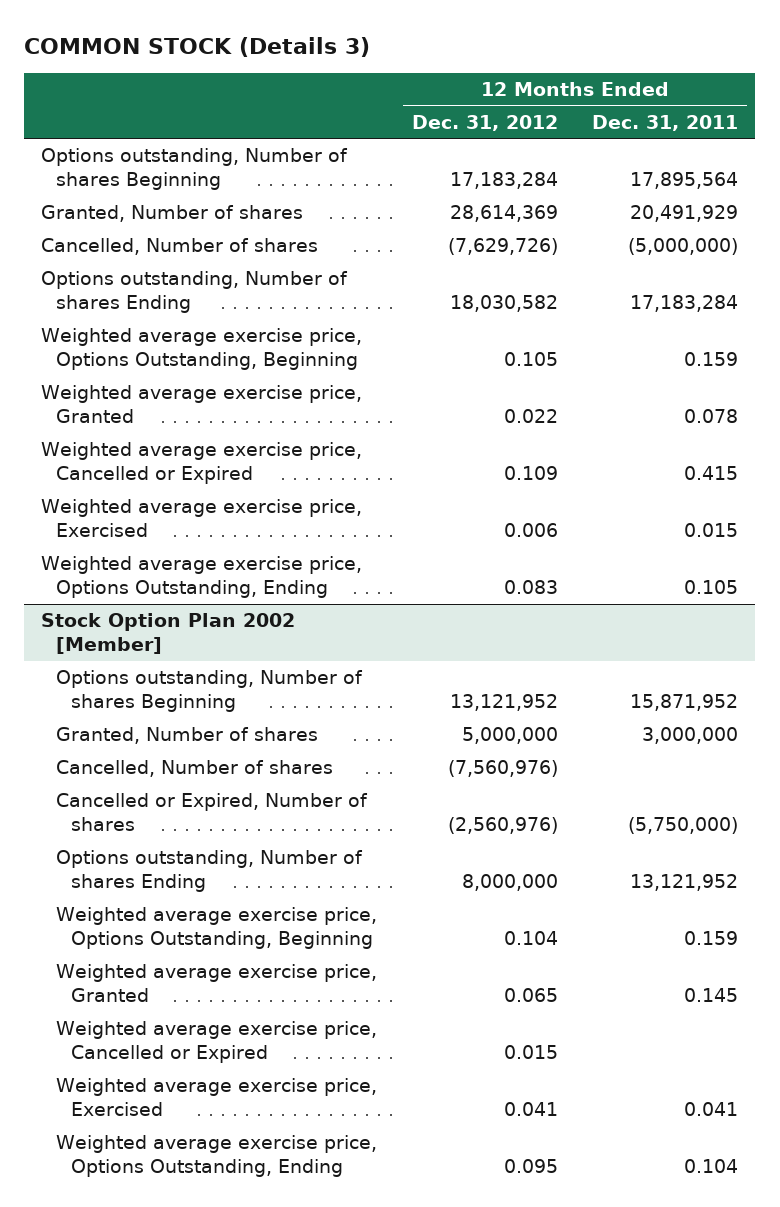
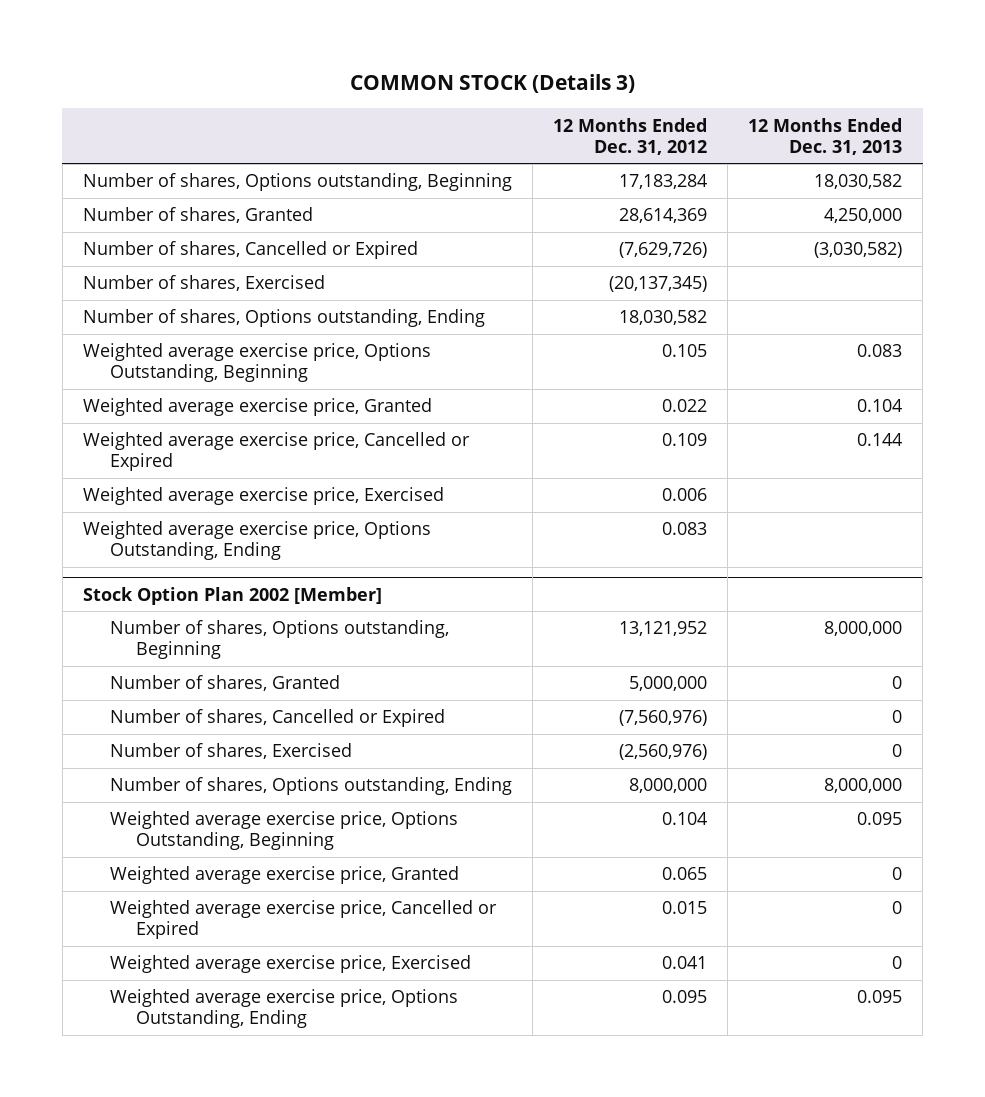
- | 12 Months Ended Dec. 31, 2012 | 12 Months Ended Dec. 31, 2011
+ | 12 Months Ended Dec. 31, 2012 | 12 Months Ended Dec. 31, 2013
- Options outstanding, Number of shares Beginning | 17,183,284 | 17,895,564
- Granted, Number of shares | 28,614,369 | 20,491,929
- Cancelled, Number of shares | (7,629,726) | (5,000,000)
- Options outstanding, Number of shares Ending | 18,030,582 | 17,183,284
+ Number of shares, Options outstanding, Beginning | 17,183,284 | 18,030,582
+ Number of shares, Granted | 28,614,369 | 4,250,000
+ Number of shares, Cancelled or Expired | (7,629,726) | (3,030,582)
+ Number of shares, Exercised | (20,137,345) |
+ Number of shares, Options outstanding, Ending | 18,030,582 |
@ Stock Option Plan 2002 [Member]
- Options outstanding, Number of shares Beginning | 13,121,952 | 15,871,952
- Granted, Number of shares | 5,000,000 | 3,000,000
- Cancelled, Number of shares | (7,560,976) |
- Cancelled or Expired, Number of shares | (2,560,976) | (5,750,000)
- Options outstanding, Number of shares Ending | 8,000,000 | 13,121,952
+ Number of shares, Options outstanding, Beginning | 13,121,952 | 8,000,000
+ Number of shares, Granted | 5,000,000 | 0
+ Number of shares, Cancelled or Expired | (7,560,976) | 0
+ Number of shares, Exercised | (2,560,976) | 0
+ Number of shares, Options outstanding, Ending | 8,000,000 | 8,000,000

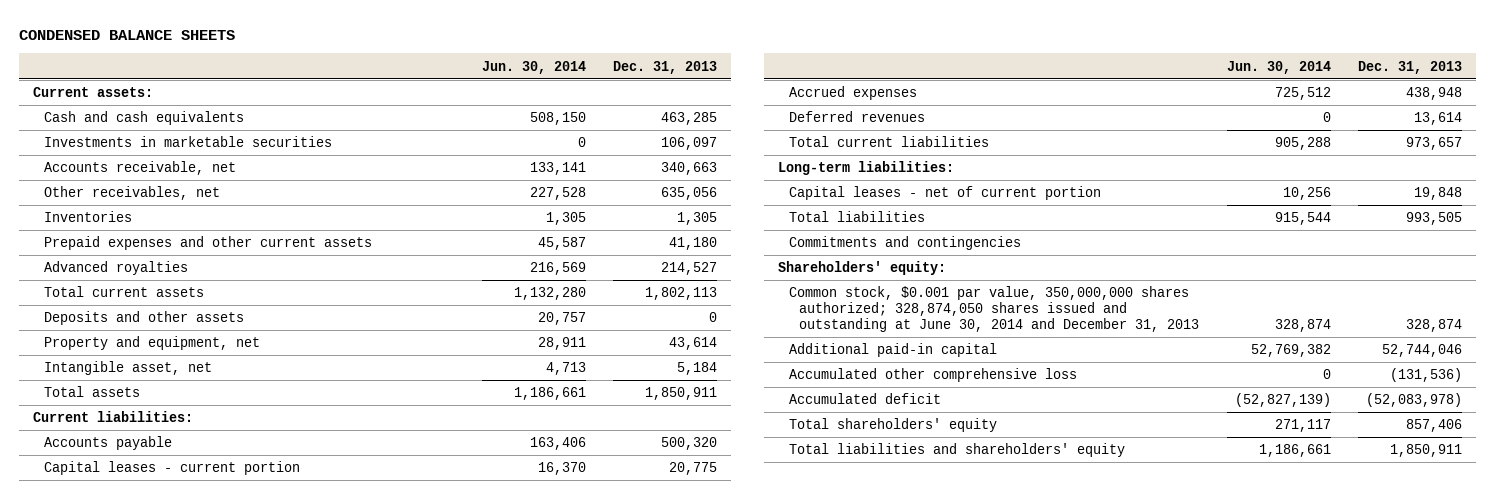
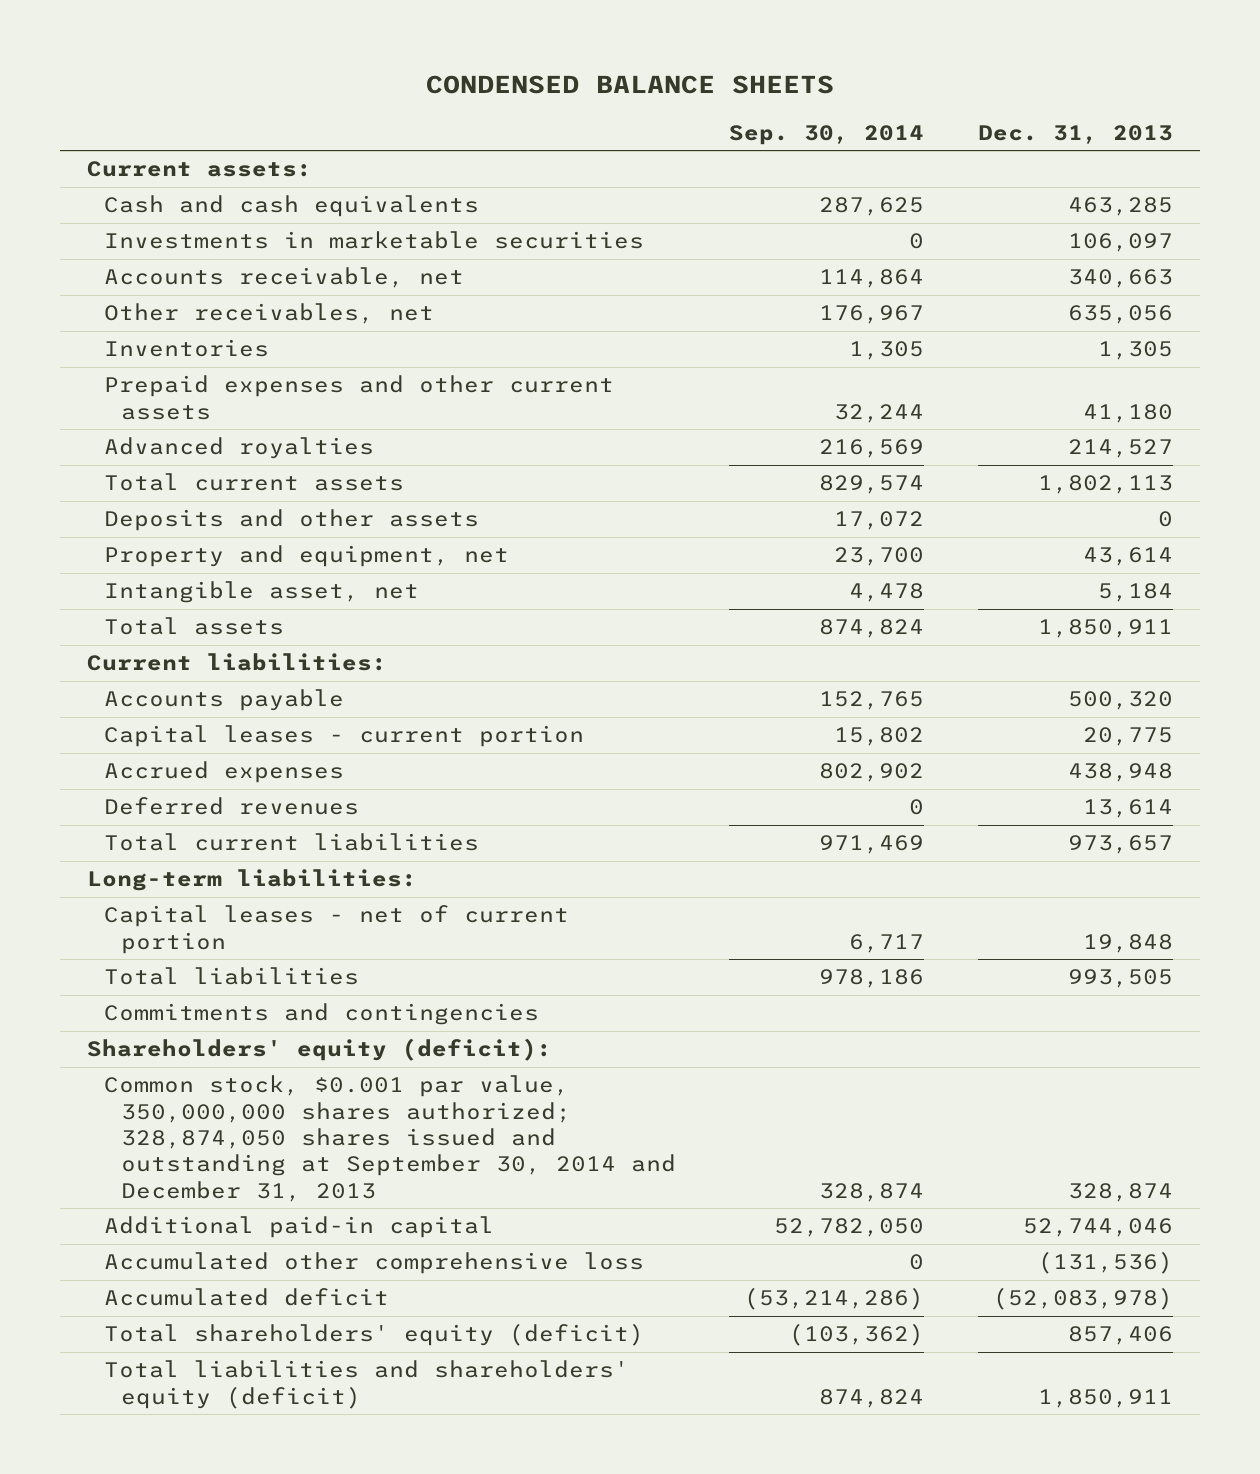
- | Jun. 30, 2014 | Dec. 31, 2013
+ | Sep. 30, 2014 | Dec. 31, 2013
- Shareholders' equity:
- Common stock, $0.001 par value, 350,000,000 shares authorized; 328,874,050 shares issued and outstanding at June 30, 2014 and December 31, 2013 | 328,874 | 328,874
+ Shareholders' equity (deficit):
+ Common stock, $0.001 par value, 350,000,000 shares authorized; 328,874,050 shares issued and outstanding at September 30, 2014 and December 31, 2013 | 328,874 | 328,874
- Total shareholders' equity | 271,117 | 857,406
- Total liabilities and shareholders' equity | 1,186,661 | 1,850,911
+ Total shareholders' equity (deficit) | (103,362) | 857,406
+ Total liabilities and shareholders' equity (deficit) | 874,824 | 1,850,911

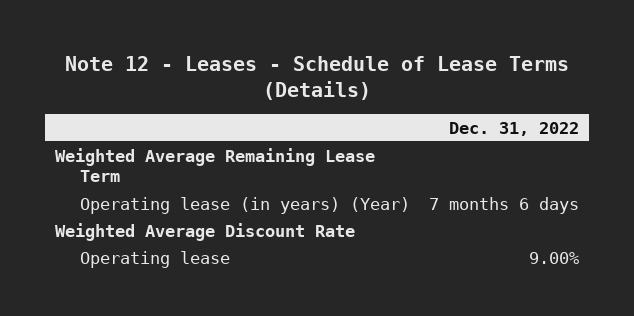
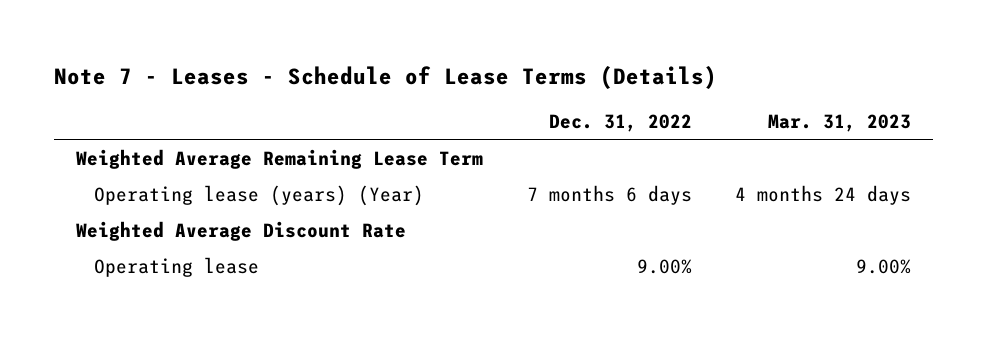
- Note 12 - Leases - Schedule of Lease Terms (Details)
+ Note 7 - Leases - Schedule of Lease Terms (Details)
- | Dec. 31, 2022
+ | Dec. 31, 2022 | Mar. 31, 2023
- Operating lease (in years) (Year) | 7 months 6 days
+ Operating lease (years) (Year) | 7 months 6 days | 4 months 24 days

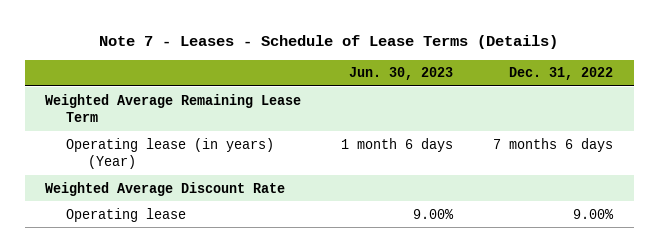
- | Dec. 31, 2022 | Mar. 31, 2023
+ | Jun. 30, 2023 | Dec. 31, 2022
- Operating lease (years) (Year) | 7 months 6 days | 4 months 24 days
+ Operating lease (in years) (Year) | 1 month 6 days | 7 months 6 days

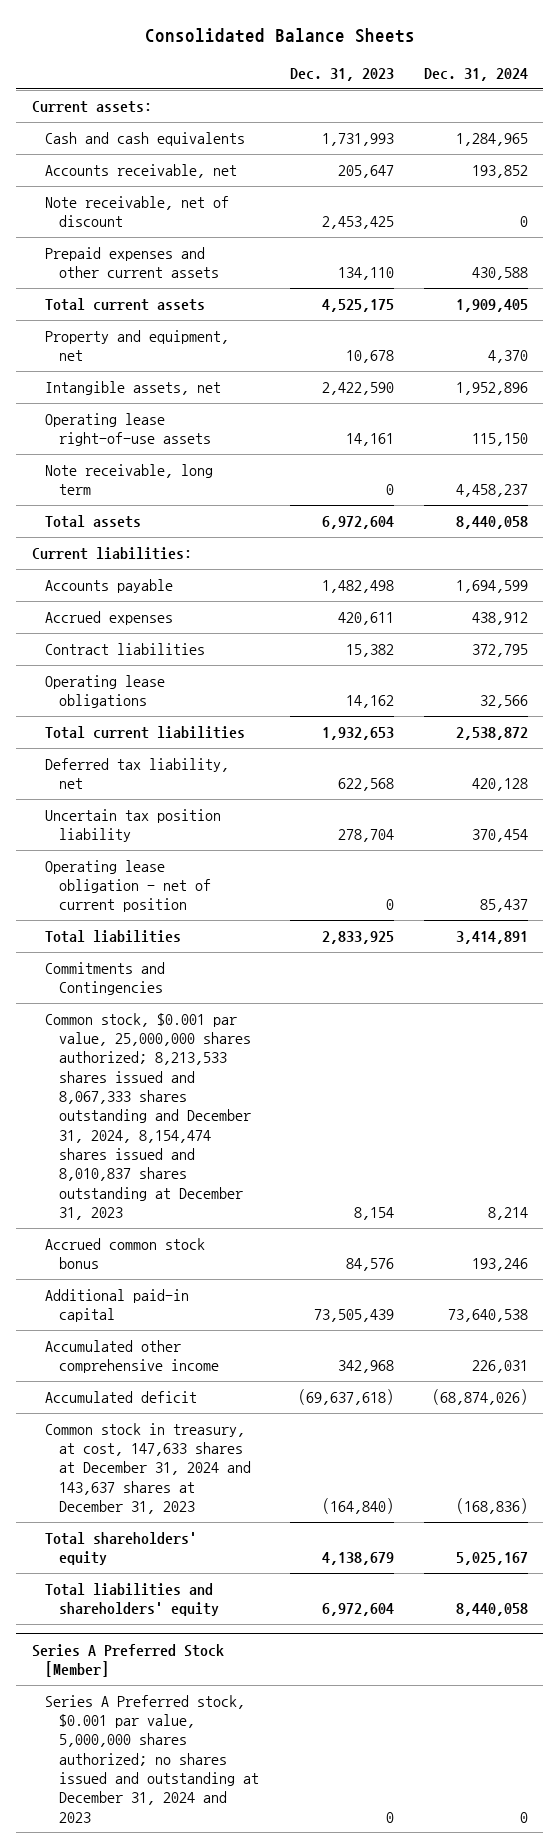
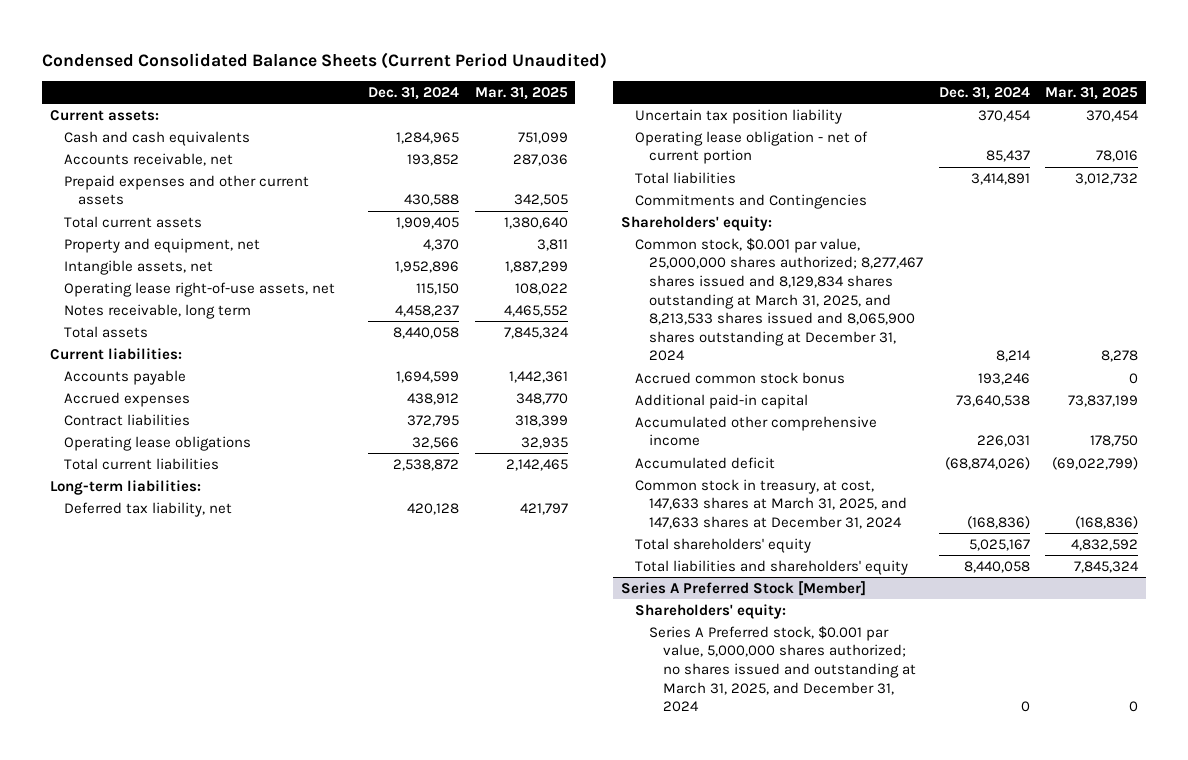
- Consolidated Balance Sheets
+ Condensed Consolidated Balance Sheets (Current Period Unaudited)
- | Dec. 31, 2023 | Dec. 31, 2024
+ | Dec. 31, 2024 | Mar. 31, 2025
- Note receivable, net of discount | 2,453,425 | 0
- Operating lease right-of-use assets | 14,161 | 115,150
- Note receivable, long term | 0 | 4,458,237
+ Operating lease right-of-use assets, net | 115,150 | 108,022
+ Notes receivable, long term | 4,458,237 | 4,465,552
+ Long-term liabilities:
- Operating lease obligation - net of current position | 0 | 85,437
+ Operating lease obligation - net of current portion | 85,437 | 78,016
- Common stock, $0.001 par value, 25,000,000 shares authorized; 8,213,533 shares issued and 8,067,333 shares outstanding and December 31, 2024, 8,154,474 shares issued and 8,010,837 shares outstanding at December 31, 2023 | 8,154 | 8,214
+ Shareholders' equity:
+ Common stock, $0.001 par value, 25,000,000 shares authorized; 8,277,467 shares issued and 8,129,834 shares outstanding at March 31, 2025, and 8,213,533 shares issued and 8,065,900 shares outstanding at December 31, 2024 | 8,214 | 8,278
- Common stock in treasury, at cost, 147,633 shares at December 31, 2024 and 143,637 shares at December 31, 2023 | (164,840) | (168,836)
+ Common stock in treasury, at cost, 147,633 shares at March 31, 2025, and 147,633 shares at December 31, 2024 | (168,836) | (168,836)
@ Series A Preferred Stock [Member]
- Series A Preferred stock, $0.001 par value, 5,000,000 shares authorized; no shares issued and outstanding at December 31, 2024 and 2023 | 0 | 0
+ Shareholders' equity:
+ Series A Preferred stock, $0.001 par value, 5,000,000 shares authorized; no shares issued and outstanding at March 31, 2025, and December 31, 2024 | 0 | 0

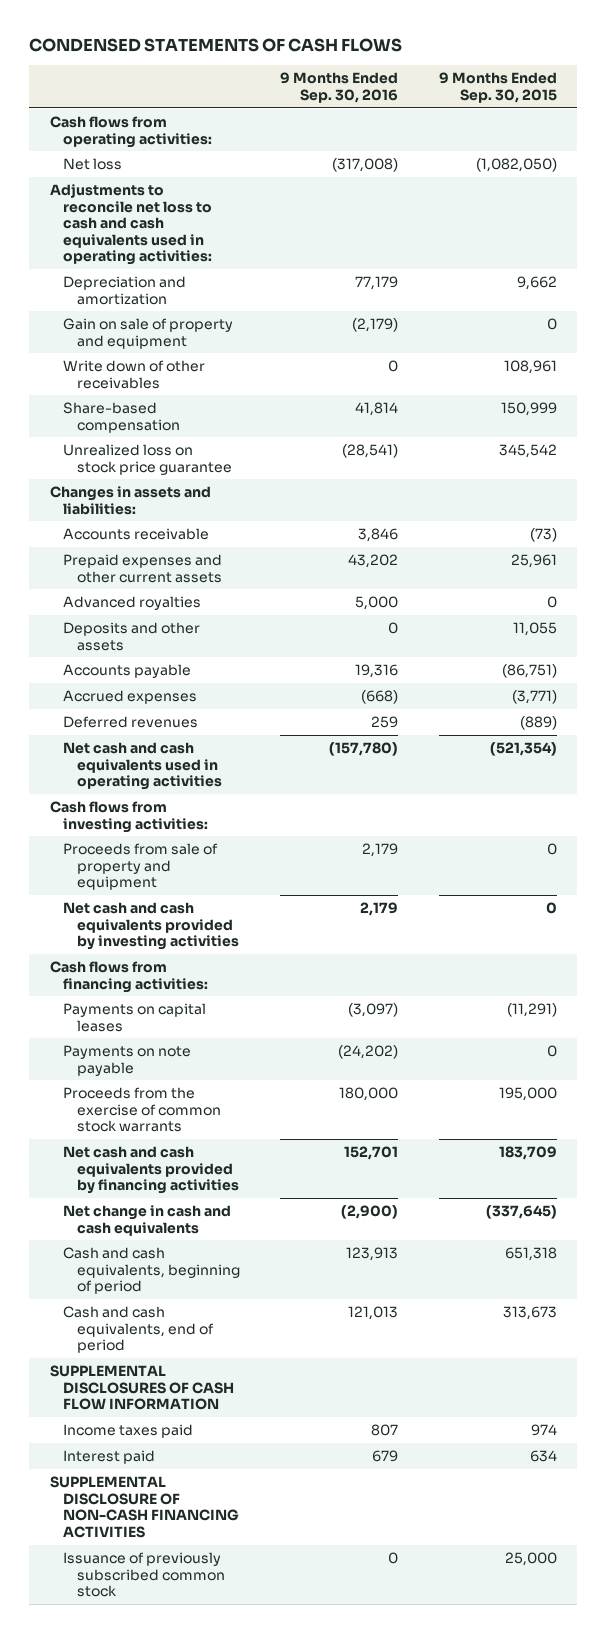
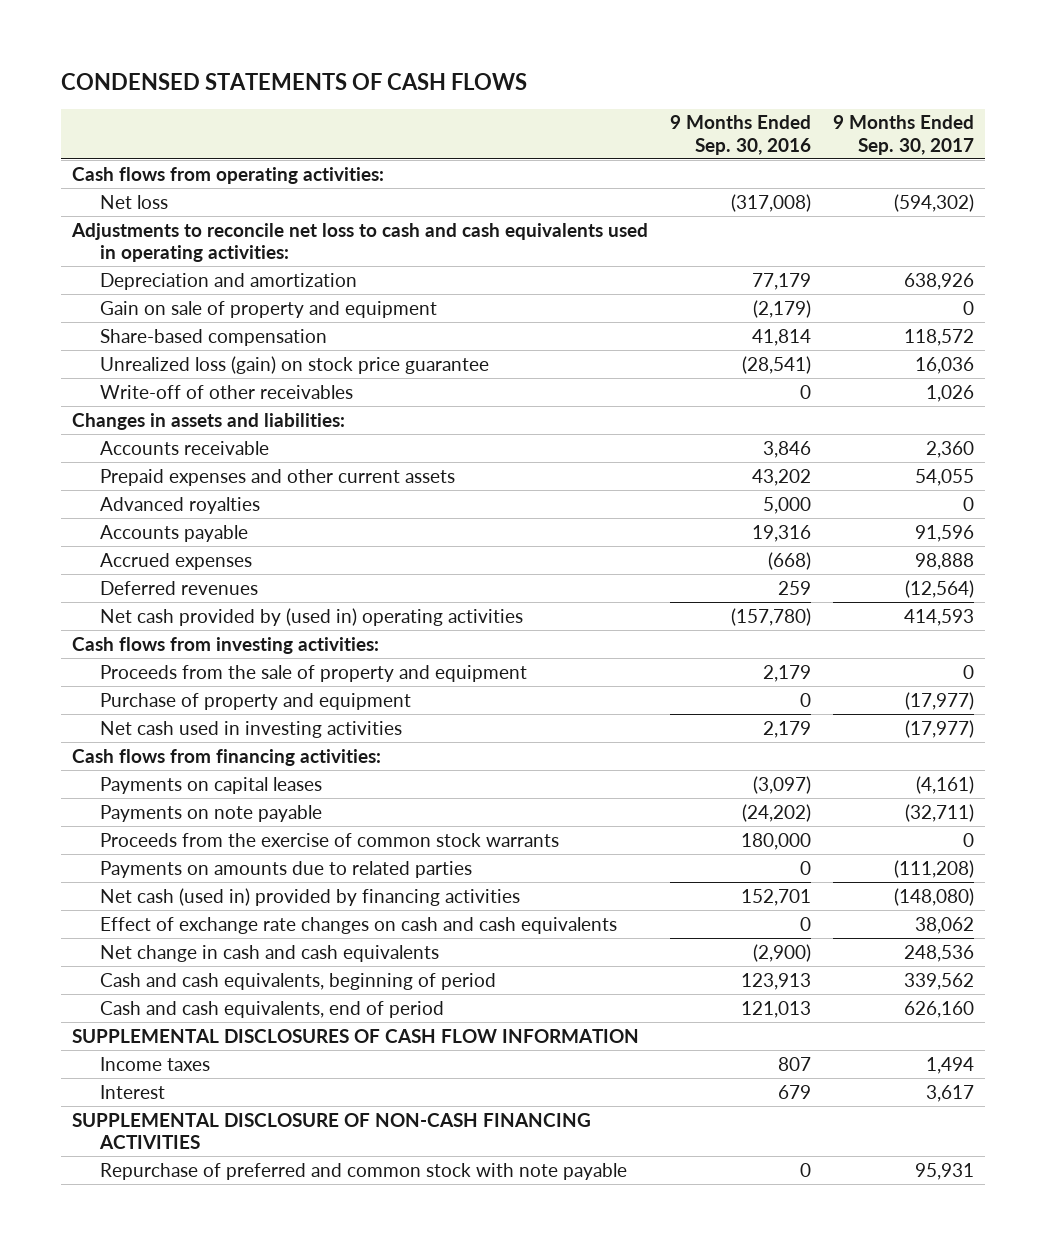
- | 9 Months Ended Sep. 30, 2016 | 9 Months Ended Sep. 30, 2015
+ | 9 Months Ended Sep. 30, 2016 | 9 Months Ended Sep. 30, 2017
- Write down of other receivables | 0 | 108,961
- Unrealized loss on stock price guarantee | (28,541) | 345,542
+ Unrealized loss (gain) on stock price guarantee | (28,541) | 16,036
+ Write-off of other receivables | 0 | 1,026
- Deposits and other assets | 0 | 11,055
- Net cash and cash equivalents used in operating activities | (157,780) | (521,354)
+ Net cash provided by (used in) operating activities | (157,780) | 414,593
- Proceeds from sale of property and equipment | 2,179 | 0
- Net cash and cash equivalents provided by investing activities | 2,179 | 0
+ Proceeds from the sale of property and equipment | 2,179 | 0
+ Purchase of property and equipment | 0 | (17,977)
+ Net cash used in investing activities | 2,179 | (17,977)
- Net cash and cash equivalents provided by financing activities | 152,701 | 183,709
+ Payments on amounts due to related parties | 0 | (111,208)
+ Net cash (used in) provided by financing activities | 152,701 | (148,080)
+ Effect of exchange rate changes on cash and cash equivalents | 0 | 38,062
- Income taxes paid | 807 | 974
- Interest paid | 679 | 634
+ Income taxes | 807 | 1,494
+ Interest | 679 | 3,617
- Issuance of previously subscribed common stock | 0 | 25,000
+ Repurchase of preferred and common stock with note payable | 0 | 95,931

